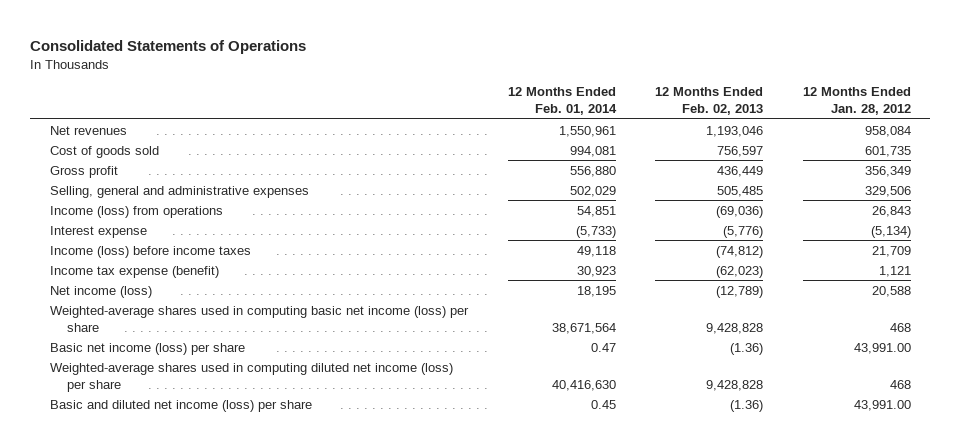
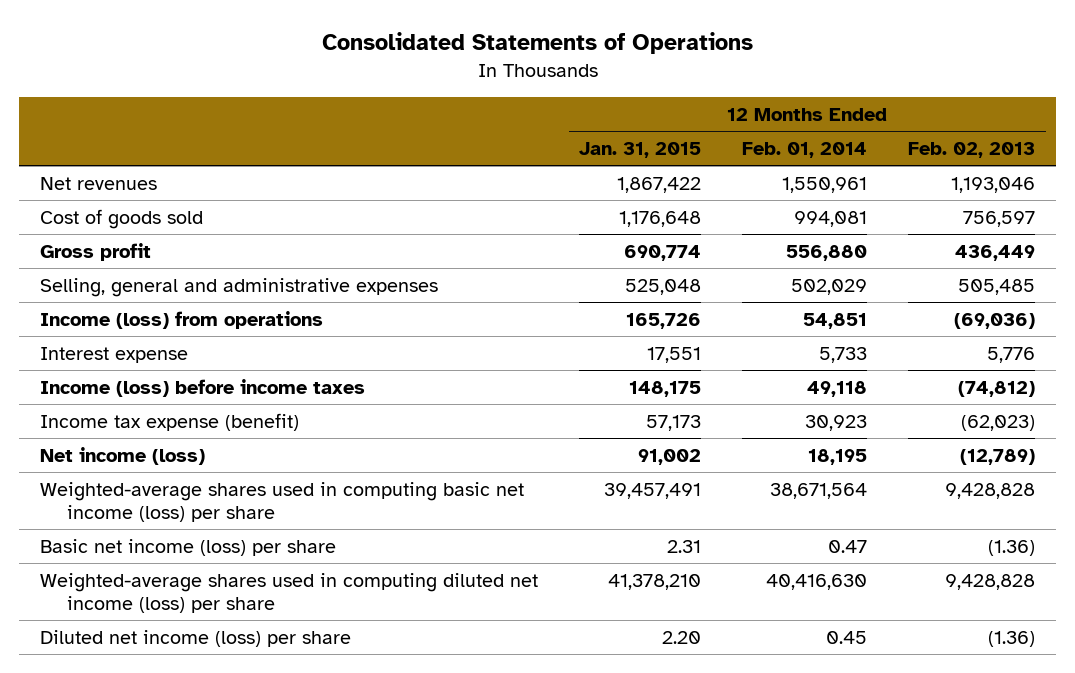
- | 12 Months Ended Feb. 01, 2014 | 12 Months Ended Feb. 02, 2013 | 12 Months Ended Jan. 28, 2012
+ | 12 Months Ended Jan. 31, 2015 | 12 Months Ended Feb. 01, 2014 | 12 Months Ended Feb. 02, 2013
- Interest expense | (5,733) | (5,776) | (5,134)
+ Interest expense | 17,551 | 5,733 | 5,776
- Basic and diluted net income (loss) per share | 0.45 | (1.36) | 43,991.00
+ Diluted net income (loss) per share | 2.20 | 0.45 | (1.36)

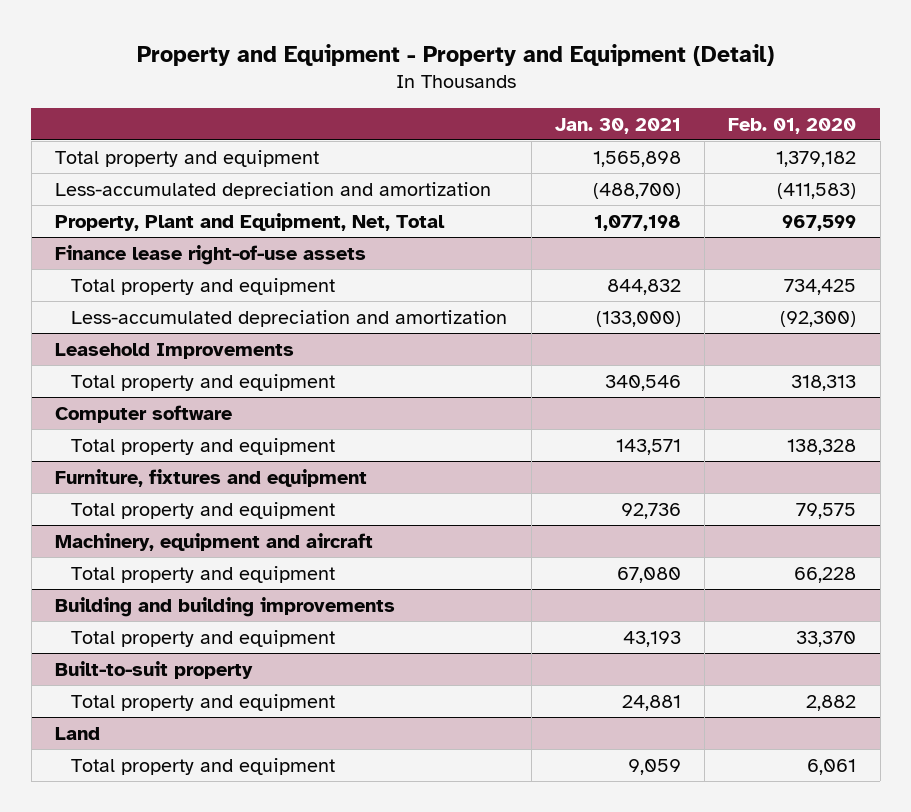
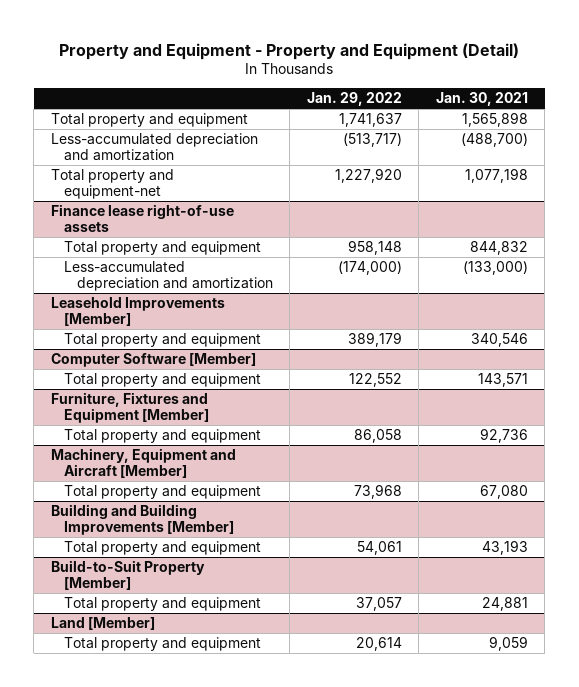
- | Jan. 30, 2021 | Feb. 01, 2020
+ | Jan. 29, 2022 | Jan. 30, 2021
- Property, Plant and Equipment, Net, Total | 1,077,198 | 967,599
+ Total property and equipment-net | 1,227,920 | 1,077,198
- Leasehold Improvements
+ Leasehold Improvements [Member]
- Computer software
+ Computer Software [Member]
- Furniture, fixtures and equipment
+ Furniture, Fixtures and Equipment [Member]
- Machinery, equipment and aircraft
+ Machinery, Equipment and Aircraft [Member]
- Building and building improvements
+ Building and Building Improvements [Member]
- Built-to-suit property
+ Build-to-Suit Property [Member]
- Land
+ Land [Member]

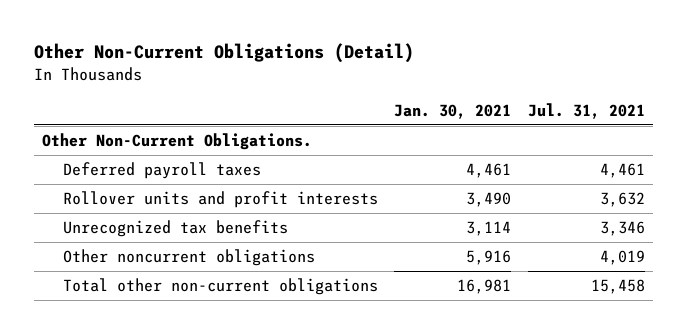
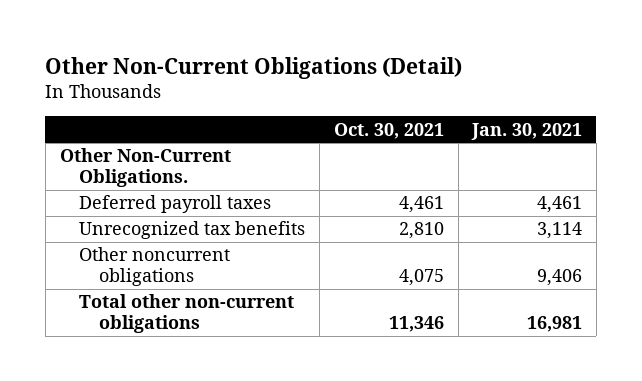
- | Jan. 30, 2021 | Jul. 31, 2021
+ | Oct. 30, 2021 | Jan. 30, 2021
- Rollover units and profit interests | 3,490 | 3,632
- Other noncurrent obligations | 5,916 | 4,019
+ Other noncurrent obligations | 4,075 | 9,406

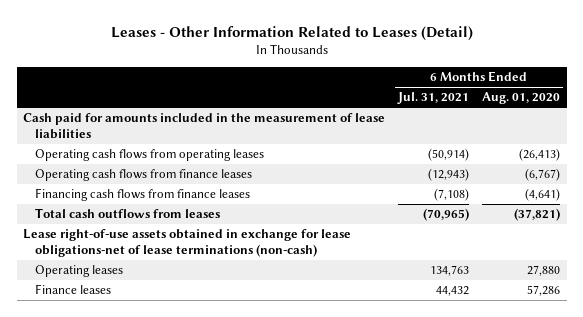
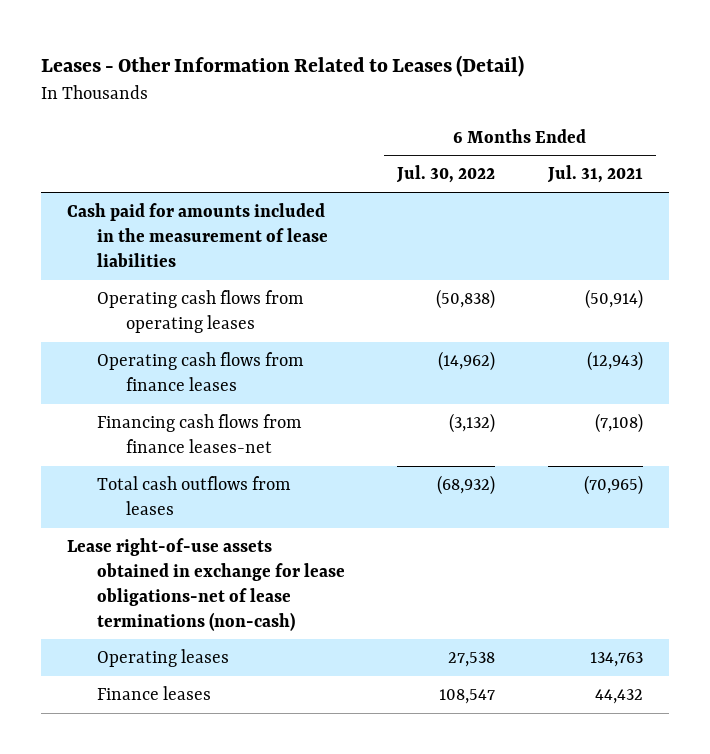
- | 6 Months Ended Jul. 31, 2021 | 6 Months Ended Aug. 01, 2020
+ | 6 Months Ended Jul. 30, 2022 | 6 Months Ended Jul. 31, 2021
- Financing cash flows from finance leases | (7,108) | (4,641)
+ Financing cash flows from finance leases-net | (3,132) | (7,108)

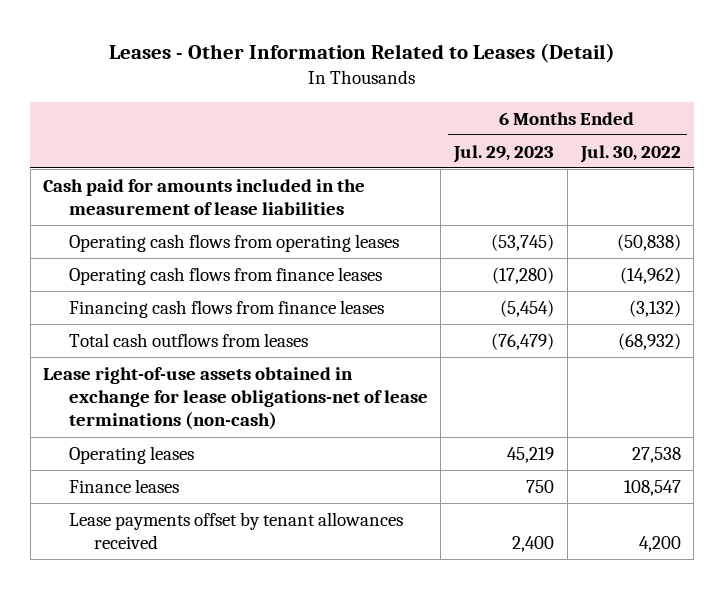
- | 6 Months Ended Jul. 30, 2022 | 6 Months Ended Jul. 31, 2021
+ | 6 Months Ended Jul. 29, 2023 | 6 Months Ended Jul. 30, 2022
- Financing cash flows from finance leases-net | (3,132) | (7,108)
+ Financing cash flows from finance leases | (5,454) | (3,132)
+ Lease payments offset by tenant allowances received | 2,400 | 4,200

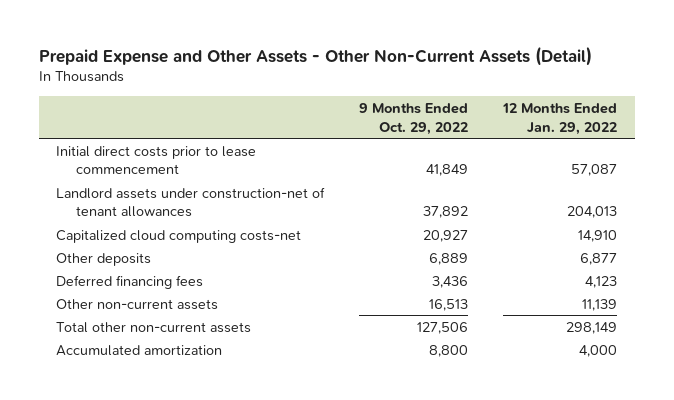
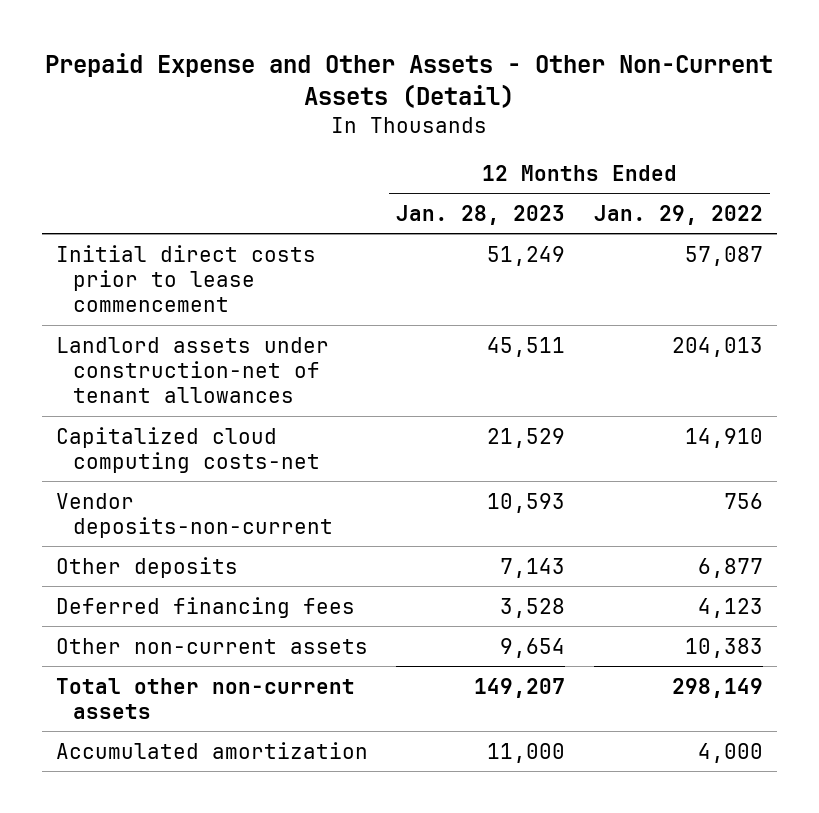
- | 9 Months Ended Oct. 29, 2022 | 12 Months Ended Jan. 29, 2022
+ | 12 Months Ended Jan. 28, 2023 | 12 Months Ended Jan. 29, 2022
+ Vendor deposits-non-current | 10,593 | 756
- Other non-current assets | 16,513 | 11,139
+ Other non-current assets | 9,654 | 10,383

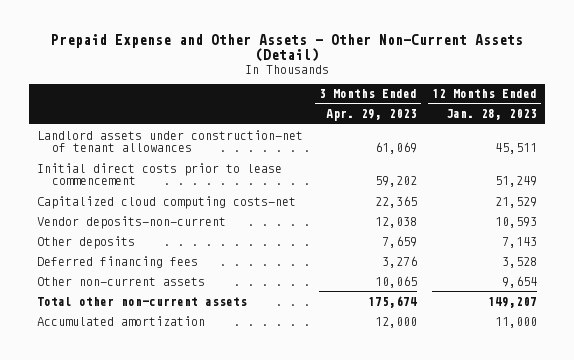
- | 12 Months Ended Jan. 28, 2023 | 12 Months Ended Jan. 29, 2022
+ | 3 Months Ended Apr. 29, 2023 | 12 Months Ended Jan. 28, 2023
moved down: Initial direct costs prior to lease commencement | 59,202 | 51,249

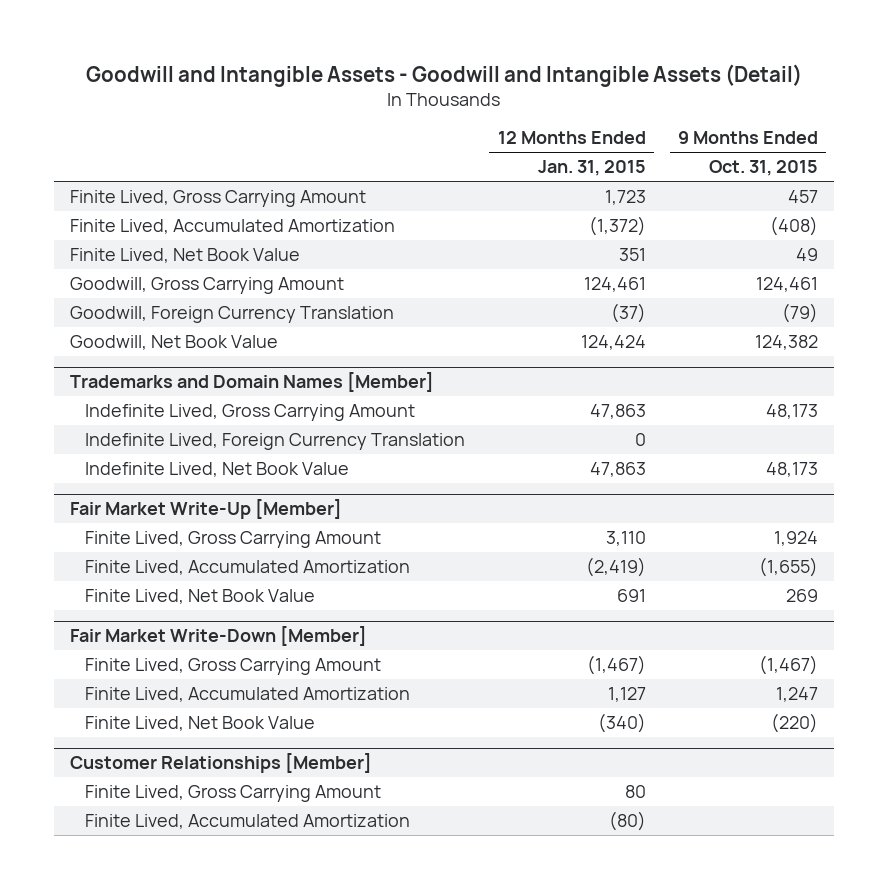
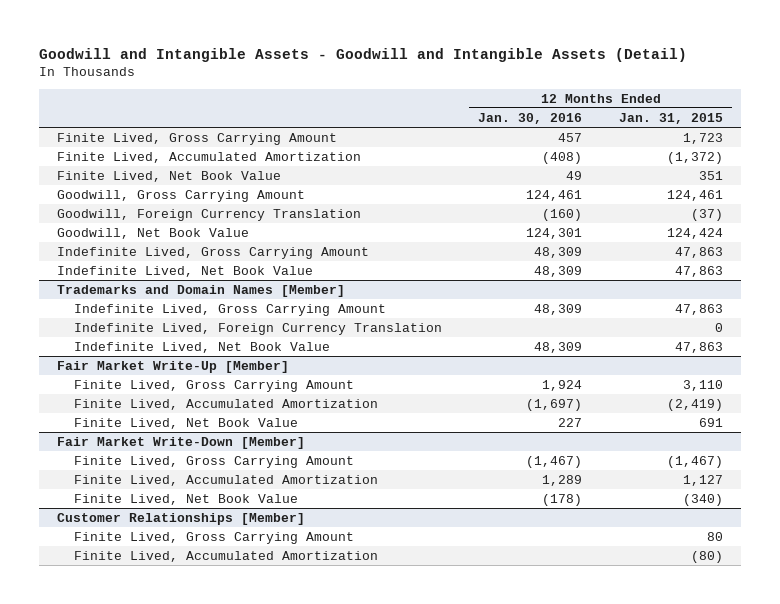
- | 12 Months Ended Jan. 31, 2015 | 9 Months Ended Oct. 31, 2015
+ | 12 Months Ended Jan. 30, 2016 | 12 Months Ended Jan. 31, 2015
+ Indefinite Lived, Gross Carrying Amount | 48,309 | 47,863
+ Indefinite Lived, Net Book Value | 48,309 | 47,863

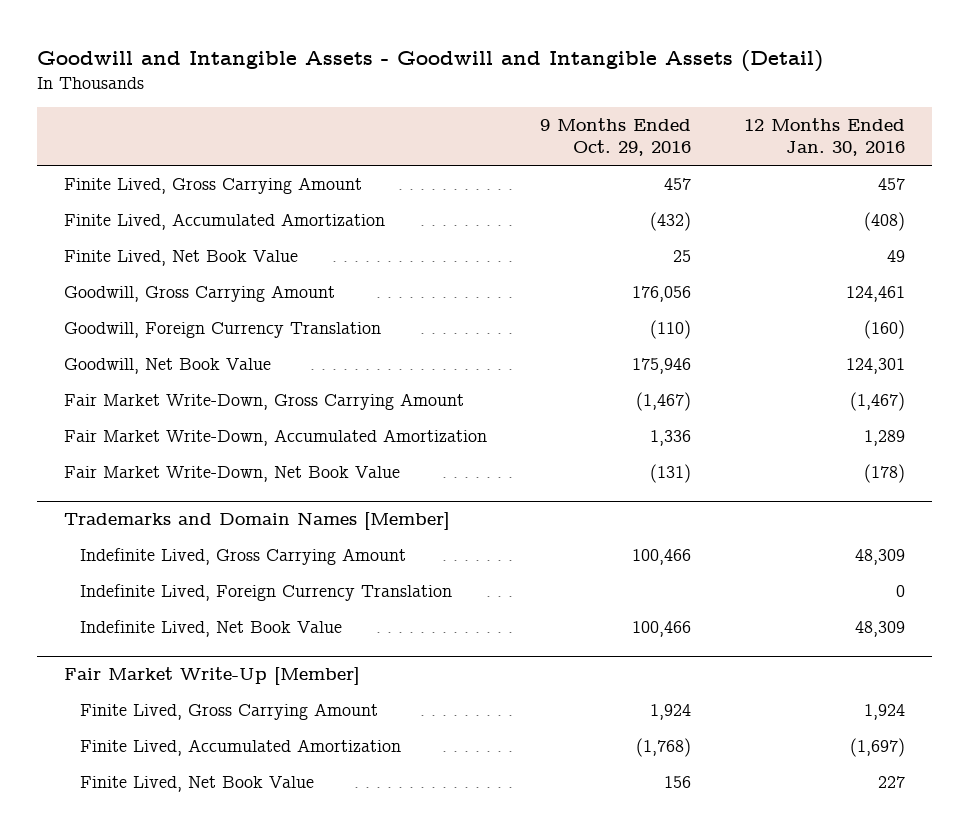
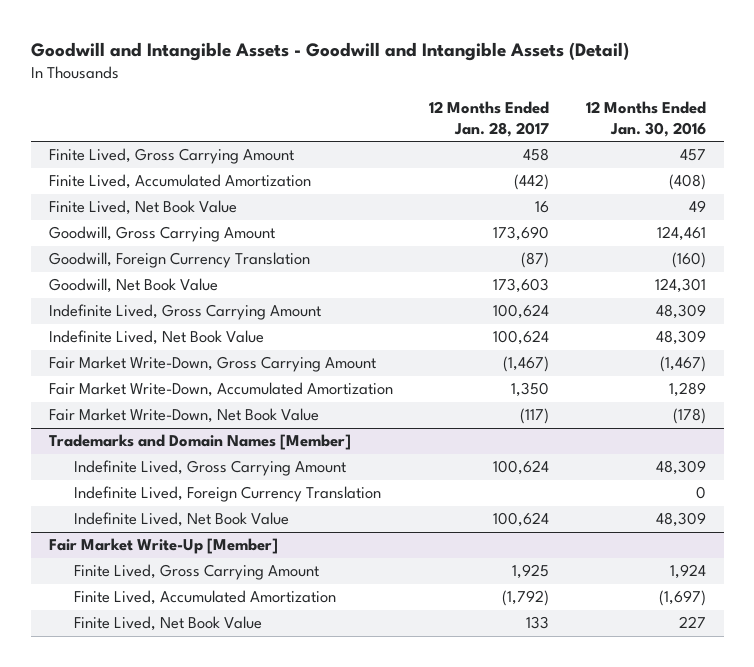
- | 9 Months Ended Oct. 29, 2016 | 12 Months Ended Jan. 30, 2016
+ | 12 Months Ended Jan. 28, 2017 | 12 Months Ended Jan. 30, 2016
+ Indefinite Lived, Gross Carrying Amount | 100,624 | 48,309
+ Indefinite Lived, Net Book Value | 100,624 | 48,309

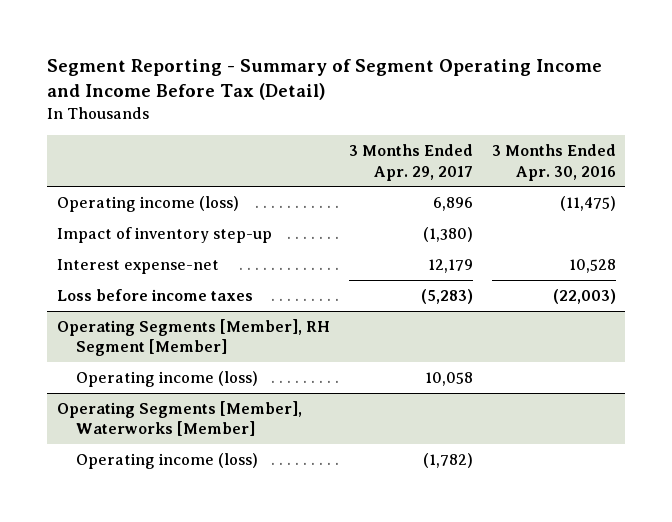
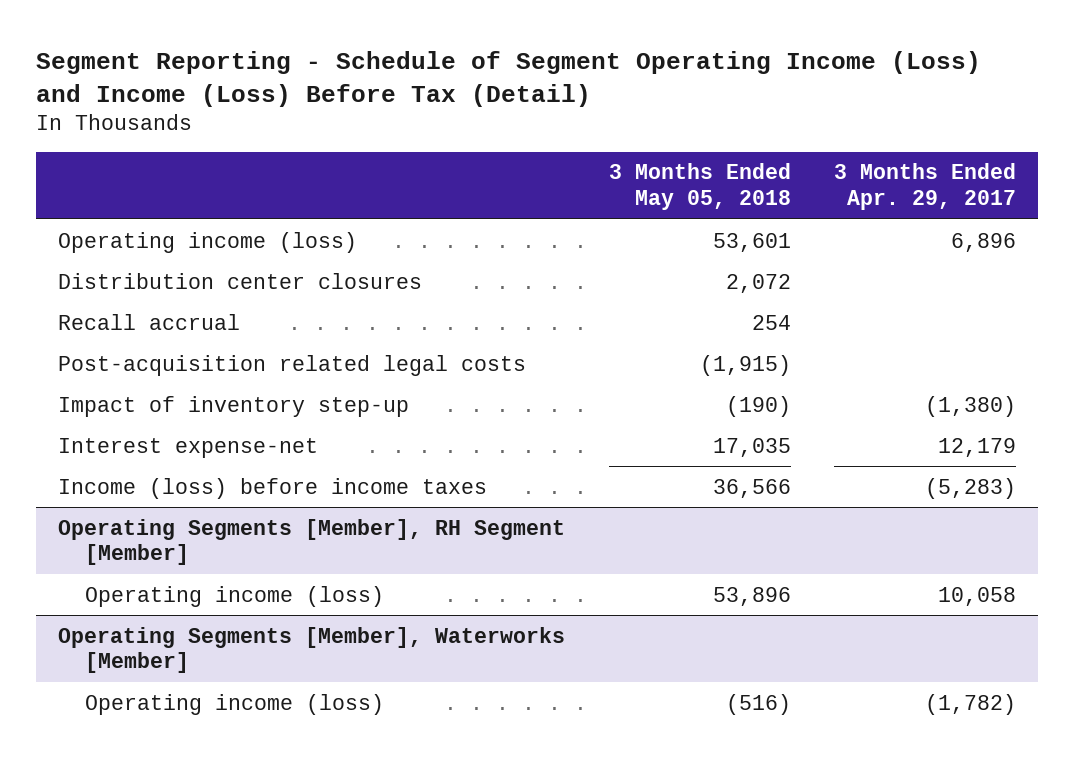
- Segment Reporting - Summary of Segment Operating Income and Income Before Tax (Detail)
+ Segment Reporting - Schedule of Segment Operating Income (Loss) and Income (Loss) Before Tax (Detail)
- | 3 Months Ended Apr. 29, 2017 | 3 Months Ended Apr. 30, 2016
+ | 3 Months Ended May 05, 2018 | 3 Months Ended Apr. 29, 2017
+ Distribution center closures | 2,072 |
+ Recall accrual | 254 |
+ Post-acquisition related legal costs | (1,915) |
- Loss before income taxes | (5,283) | (22,003)
+ Income (loss) before income taxes | 36,566 | (5,283)

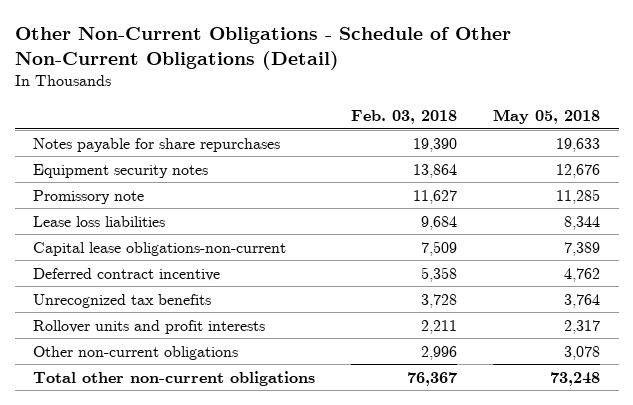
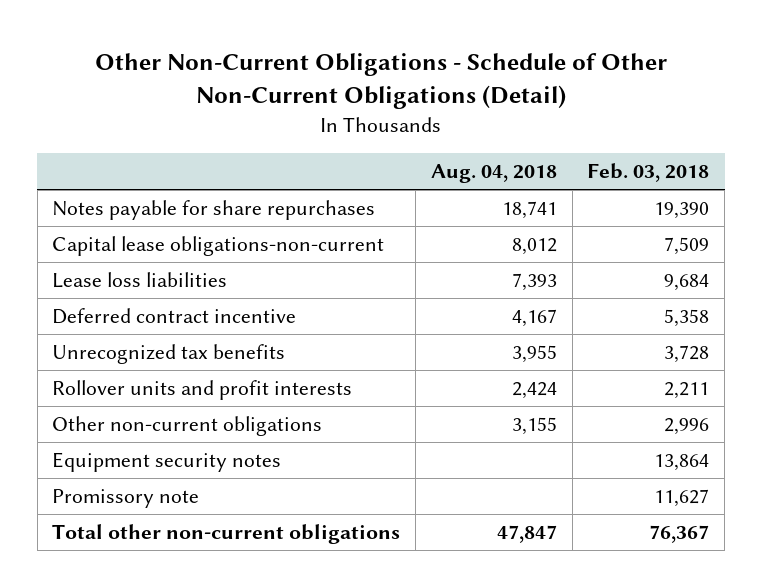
- | Feb. 03, 2018 | May 05, 2018
+ | Aug. 04, 2018 | Feb. 03, 2018
moved down: Lease loss liabilities | 7,393 | 9,684
moved down: Equipment security notes | | 13,864
moved down: Promissory note | | 11,627

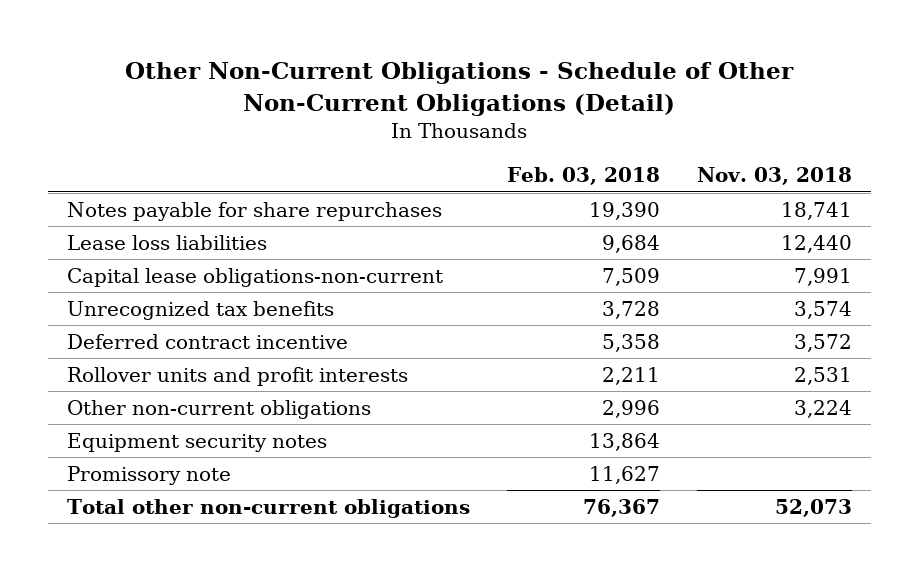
- | Aug. 04, 2018 | Feb. 03, 2018
+ | Feb. 03, 2018 | Nov. 03, 2018
moved down: Capital lease obligations-non-current | 7,509 | 7,991
moved down: Deferred contract incentive | 5,358 | 3,572

